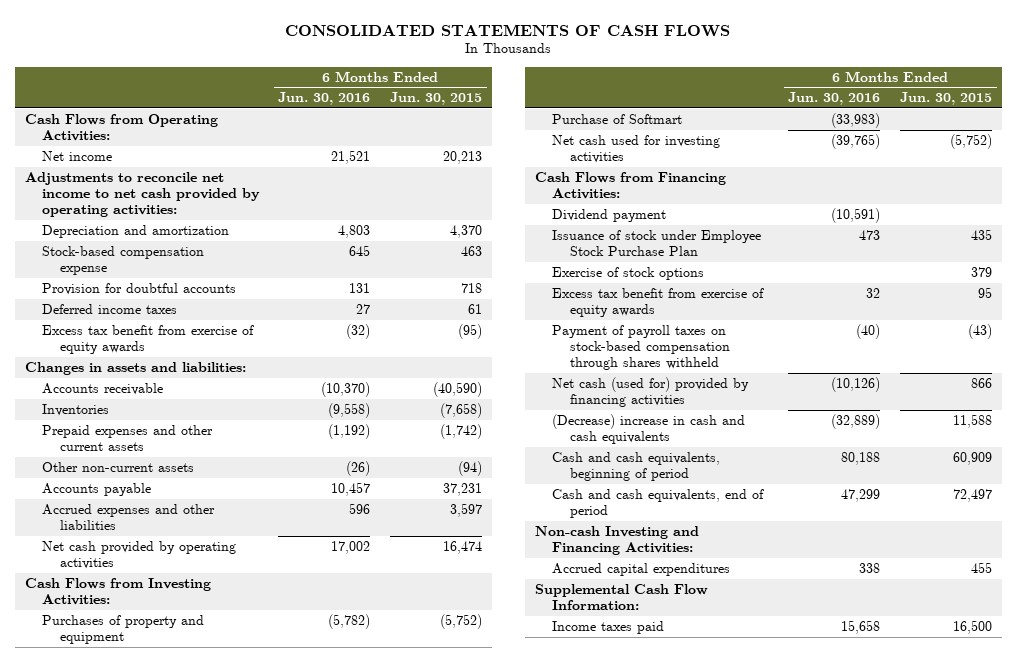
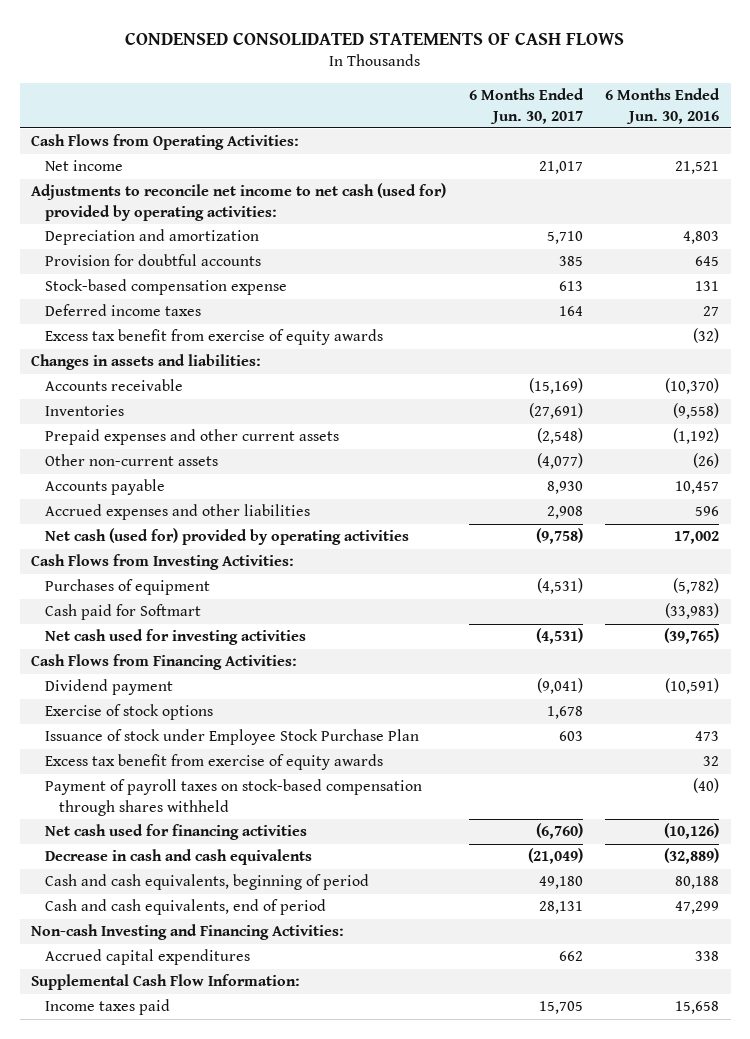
- CONSOLIDATED STATEMENTS OF CASH FLOWS
+ CONDENSED CONSOLIDATED STATEMENTS OF CASH FLOWS
- | 6 Months Ended Jun. 30, 2016 | 6 Months Ended Jun. 30, 2015
+ | 6 Months Ended Jun. 30, 2017 | 6 Months Ended Jun. 30, 2016
- Adjustments to reconcile net income to net cash provided by operating activities:
+ Adjustments to reconcile net income to net cash (used for) provided by operating activities:
- Stock-based compensation expense | 645 | 463
- Provision for doubtful accounts | 131 | 718
+ Provision for doubtful accounts | 385 | 645
+ Stock-based compensation expense | 613 | 131
- Net cash provided by operating activities | 17,002 | 16,474
+ Net cash (used for) provided by operating activities | (9,758) | 17,002
- Purchases of property and equipment | (5,782) | (5,752)
- Purchase of Softmart | (33,983) |
+ Purchases of equipment | (4,531) | (5,782)
+ Cash paid for Softmart | | (33,983)
moved down: Issuance of stock under Employee Stock Purchase Plan | 603 | 473
- Net cash (used for) provided by financing activities | (10,126) | 866
- (Decrease) increase in cash and cash equivalents | (32,889) | 11,588
+ Net cash used for financing activities | (6,760) | (10,126)
+ Decrease in cash and cash equivalents | (21,049) | (32,889)

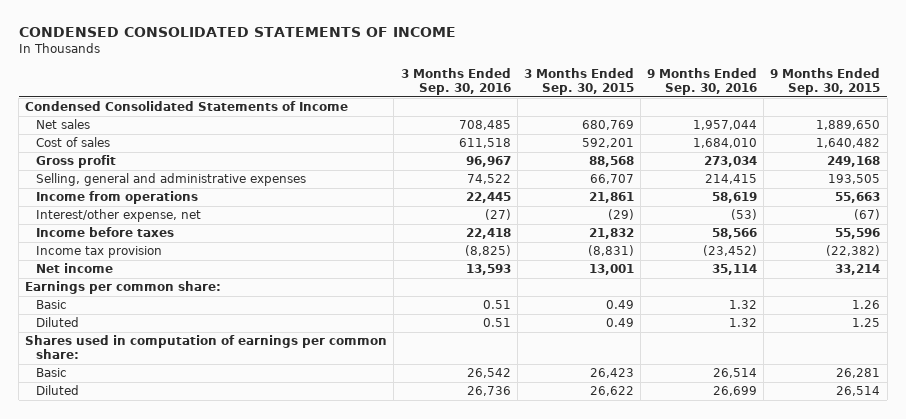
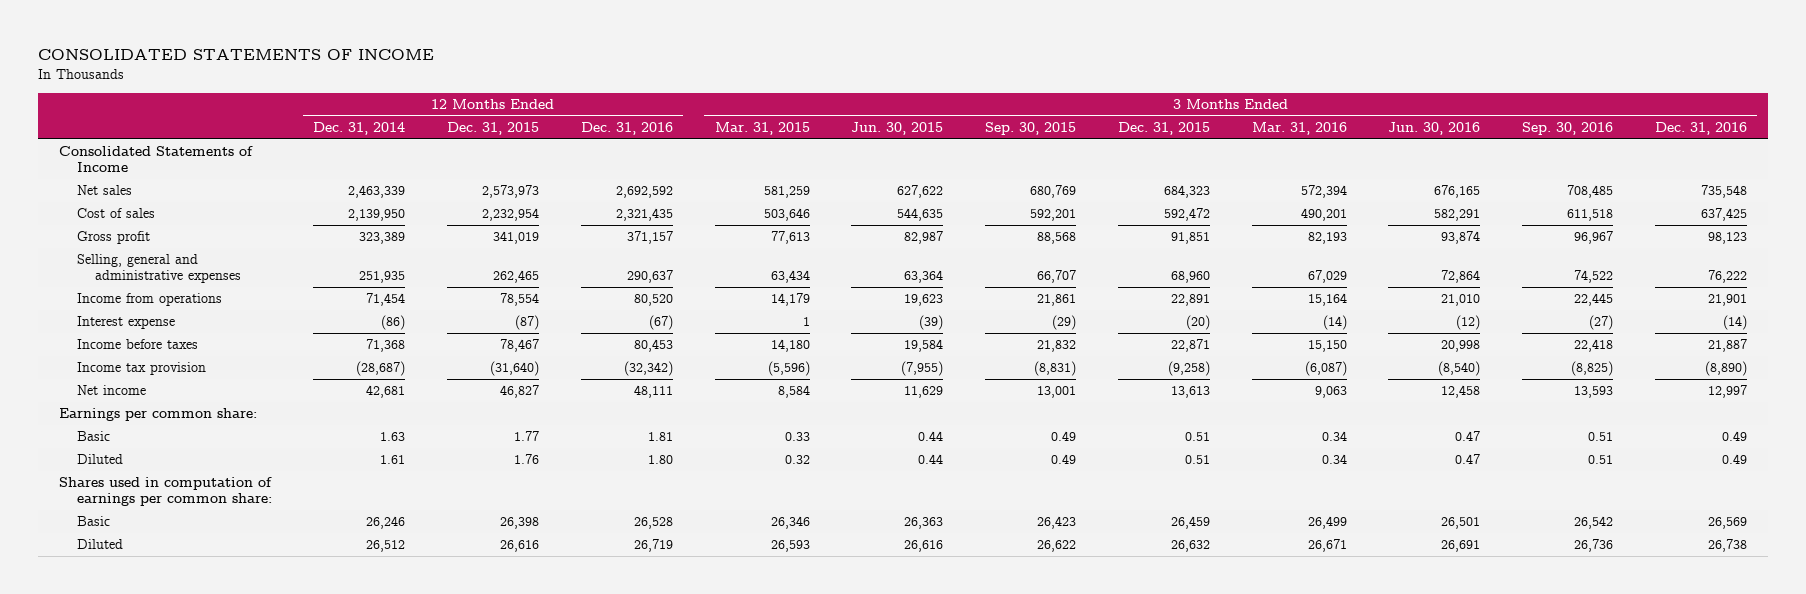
- CONDENSED CONSOLIDATED STATEMENTS OF INCOME
+ CONSOLIDATED STATEMENTS OF INCOME
- | 3 Months Ended Sep. 30, 2016 | 3 Months Ended Sep. 30, 2015 | 9 Months Ended Sep. 30, 2016 | 9 Months Ended Sep. 30, 2015
+ | 12 Months Ended Dec. 31, 2014 | 12 Months Ended Dec. 31, 2015 | 12 Months Ended Dec. 31, 2016 | 3 Months Ended Mar. 31, 2015 | 3 Months Ended Jun. 30, 2015 | 3 Months Ended Sep. 30, 2015 | 3 Months Ended Dec. 31, 2015 | 3 Months Ended Mar. 31, 2016 | 3 Months Ended Jun. 30, 2016 | 3 Months Ended Sep. 30, 2016 | 3 Months Ended Dec. 31, 2016
- Condensed Consolidated Statements of Income
+ Consolidated Statements of Income
- Interest/other expense, net | (27) | (29) | (53) | (67)
+ Interest expense | (86) | (87) | (67) | 1 | (39) | (29) | (20) | (14) | (12) | (27) | (14)

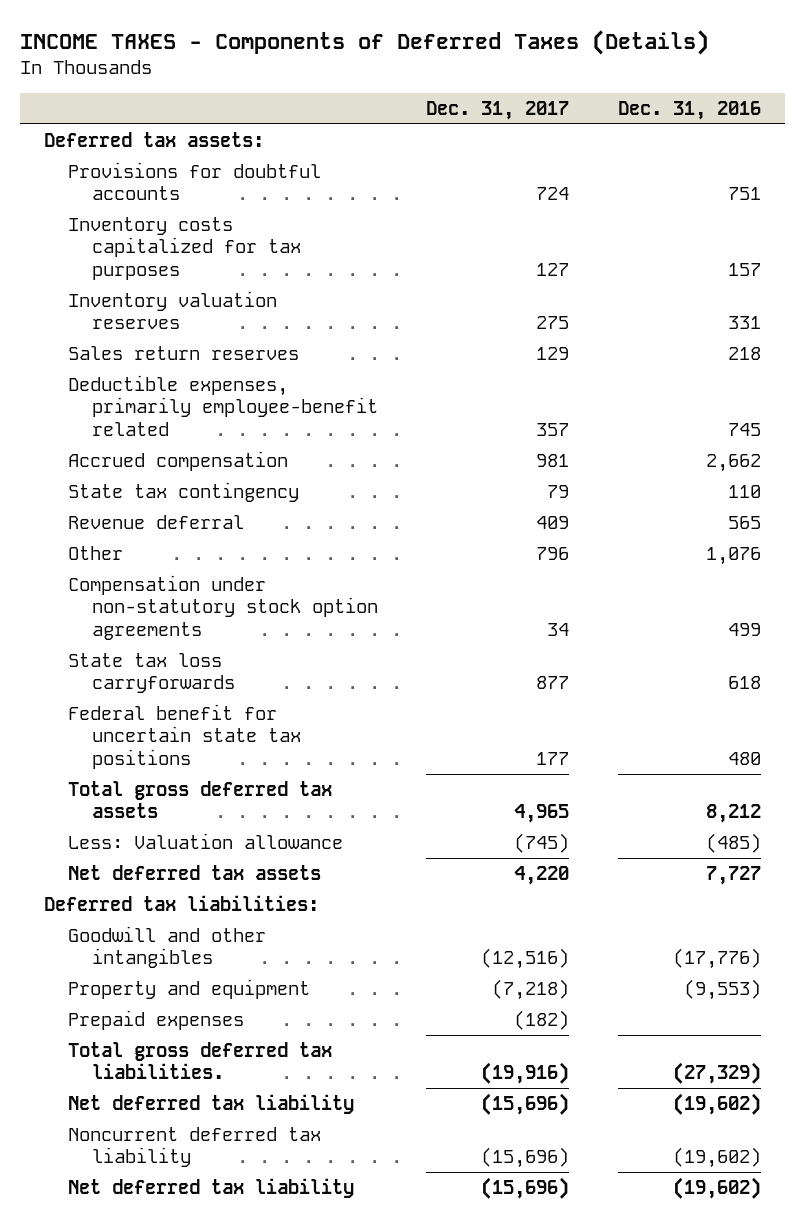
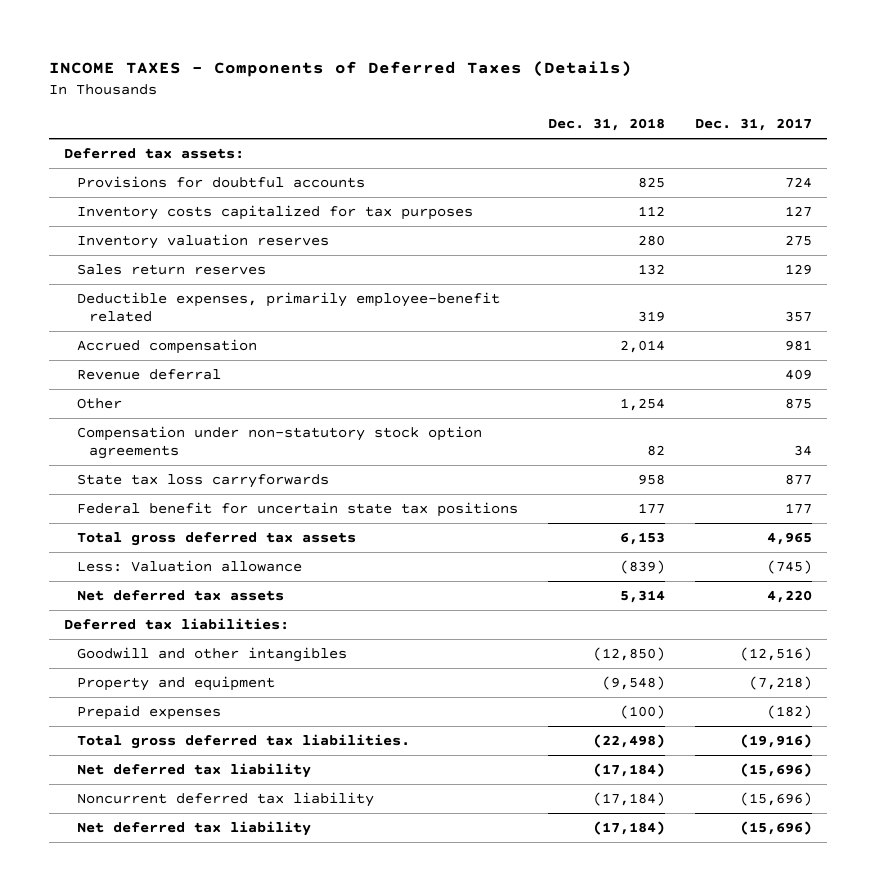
- | Dec. 31, 2017 | Dec. 31, 2016
+ | Dec. 31, 2018 | Dec. 31, 2017
- State tax contingency | 79 | 110
- Other | 796 | 1,076
+ Other | 1,254 | 875

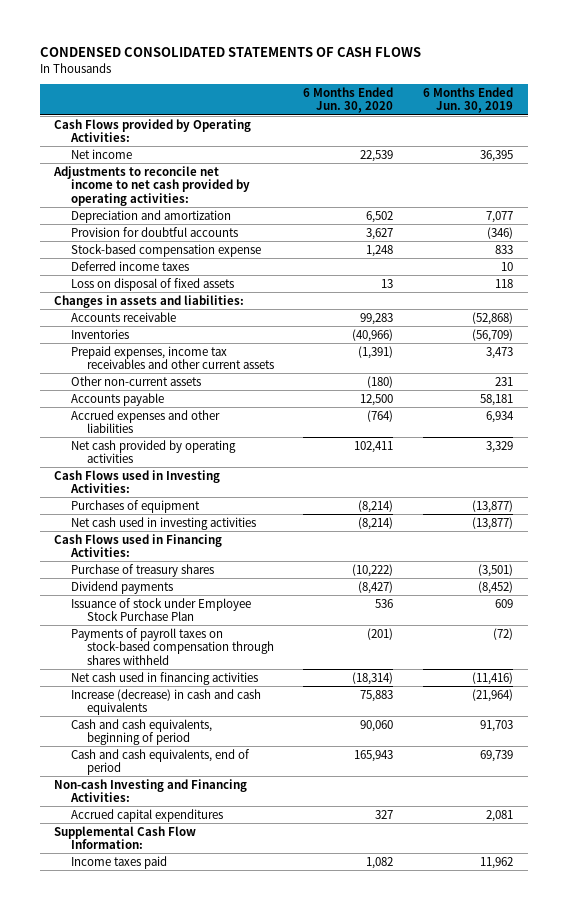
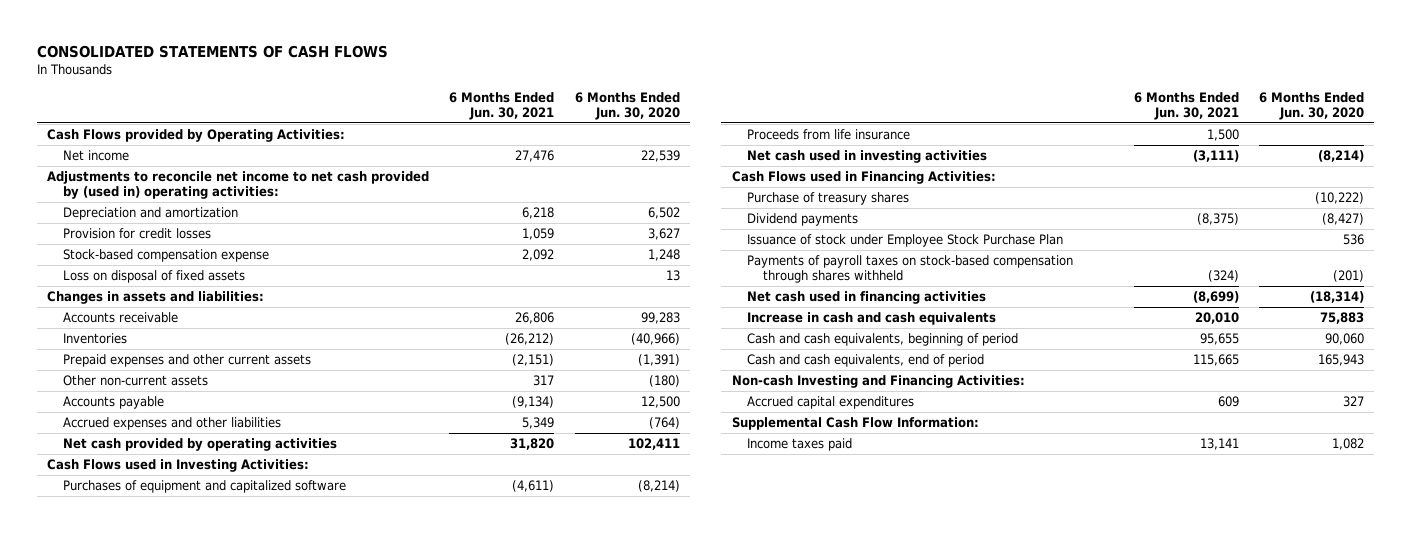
- CONDENSED CONSOLIDATED STATEMENTS OF CASH FLOWS
+ CONSOLIDATED STATEMENTS OF CASH FLOWS
- | 6 Months Ended Jun. 30, 2020 | 6 Months Ended Jun. 30, 2019
+ | 6 Months Ended Jun. 30, 2021 | 6 Months Ended Jun. 30, 2020
- Adjustments to reconcile net income to net cash provided by operating activities:
+ Adjustments to reconcile net income to net cash provided by (used in) operating activities:
- Provision for doubtful accounts | 3,627 | (346)
+ Provision for credit losses | 1,059 | 3,627
- Deferred income taxes | | 10
- Prepaid expenses, income tax receivables and other current assets | (1,391) | 3,473
+ Prepaid expenses and other current assets | (2,151) | (1,391)
- Purchases of equipment | (8,214) | (13,877)
+ Purchases of equipment and capitalized software | (4,611) | (8,214)
+ Proceeds from life insurance | 1,500 |
- Increase (decrease) in cash and cash equivalents | 75,883 | (21,964)
+ Increase in cash and cash equivalents | 20,010 | 75,883

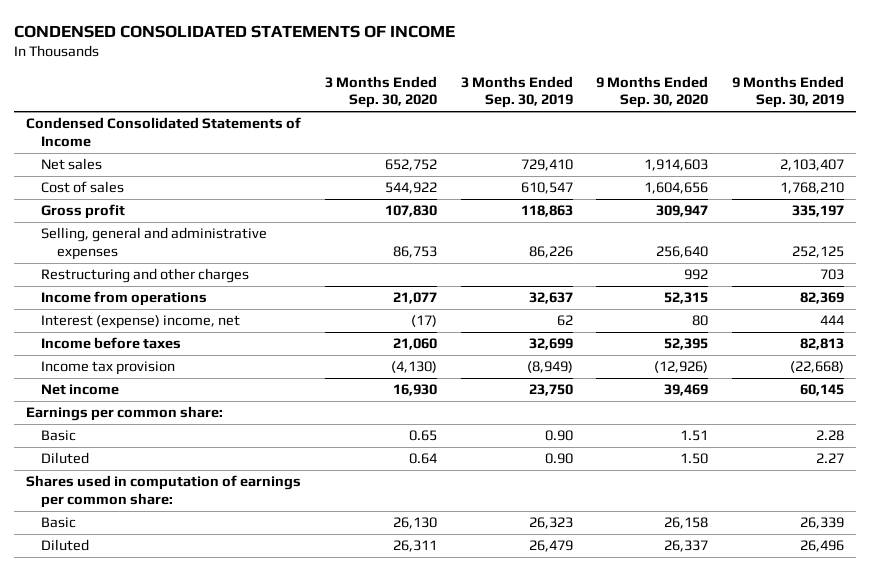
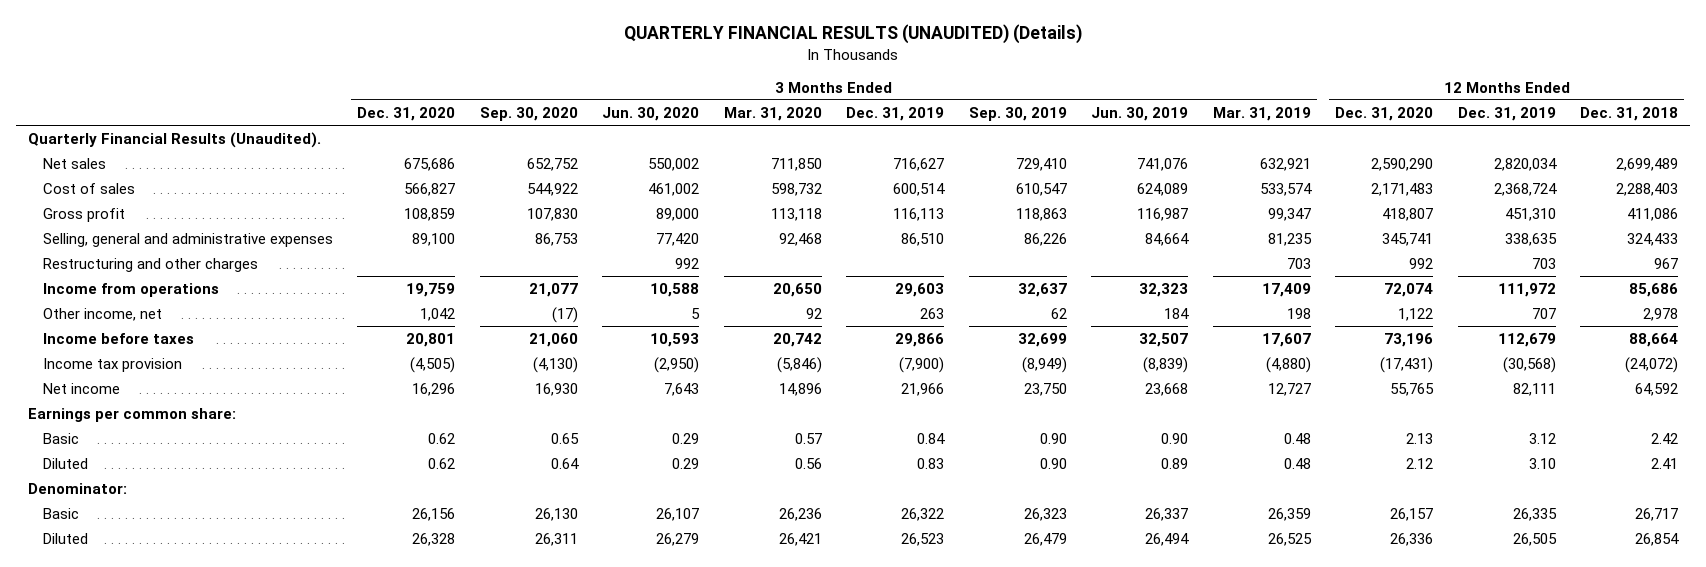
- CONDENSED CONSOLIDATED STATEMENTS OF INCOME
+ QUARTERLY FINANCIAL RESULTS (UNAUDITED) (Details)
- | 3 Months Ended Sep. 30, 2020 | 3 Months Ended Sep. 30, 2019 | 9 Months Ended Sep. 30, 2020 | 9 Months Ended Sep. 30, 2019
+ | 3 Months Ended Dec. 31, 2020 | 3 Months Ended Sep. 30, 2020 | 3 Months Ended Jun. 30, 2020 | 3 Months Ended Mar. 31, 2020 | 3 Months Ended Dec. 31, 2019 | 3 Months Ended Sep. 30, 2019 | 3 Months Ended Jun. 30, 2019 | 3 Months Ended Mar. 31, 2019 | 12 Months Ended Dec. 31, 2020 | 12 Months Ended Dec. 31, 2019 | 12 Months Ended Dec. 31, 2018
- Condensed Consolidated Statements of Income
+ Quarterly Financial Results (Unaudited).
- Interest (expense) income, net | (17) | 62 | 80 | 444
+ Other income, net | 1,042 | (17) | 5 | 92 | 263 | 62 | 184 | 198 | 1,122 | 707 | 2,978
- Shares used in computation of earnings per common share:
+ Denominator:

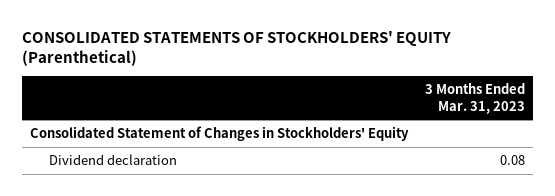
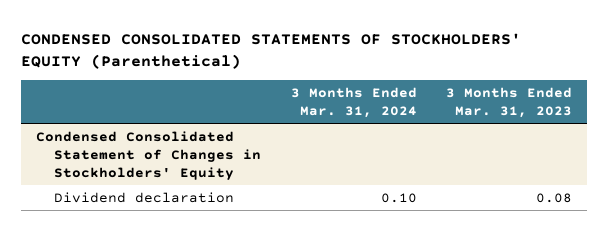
- CONSOLIDATED STATEMENTS OF STOCKHOLDERS' EQUITY (Parenthetical)
+ CONDENSED CONSOLIDATED STATEMENTS OF STOCKHOLDERS' EQUITY (Parenthetical)
- | 3 Months Ended Mar. 31, 2023
+ | 3 Months Ended Mar. 31, 2024 | 3 Months Ended Mar. 31, 2023
- Consolidated Statement of Changes in Stockholders' Equity
+ Condensed Consolidated Statement of Changes in Stockholders' Equity

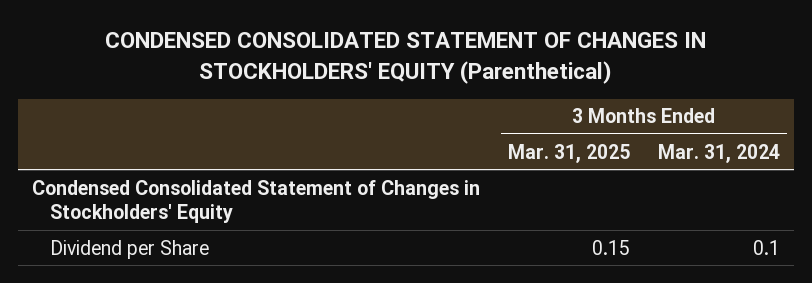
- CONDENSED CONSOLIDATED STATEMENTS OF STOCKHOLDERS' EQUITY (Parenthetical)
+ CONDENSED CONSOLIDATED STATEMENT OF CHANGES IN STOCKHOLDERS' EQUITY (Parenthetical)
- | 3 Months Ended Mar. 31, 2024 | 3 Months Ended Mar. 31, 2023
+ | 3 Months Ended Mar. 31, 2025 | 3 Months Ended Mar. 31, 2024
- Dividend declaration | 0.10 | 0.08
+ Dividend per Share | 0.15 | 0.1

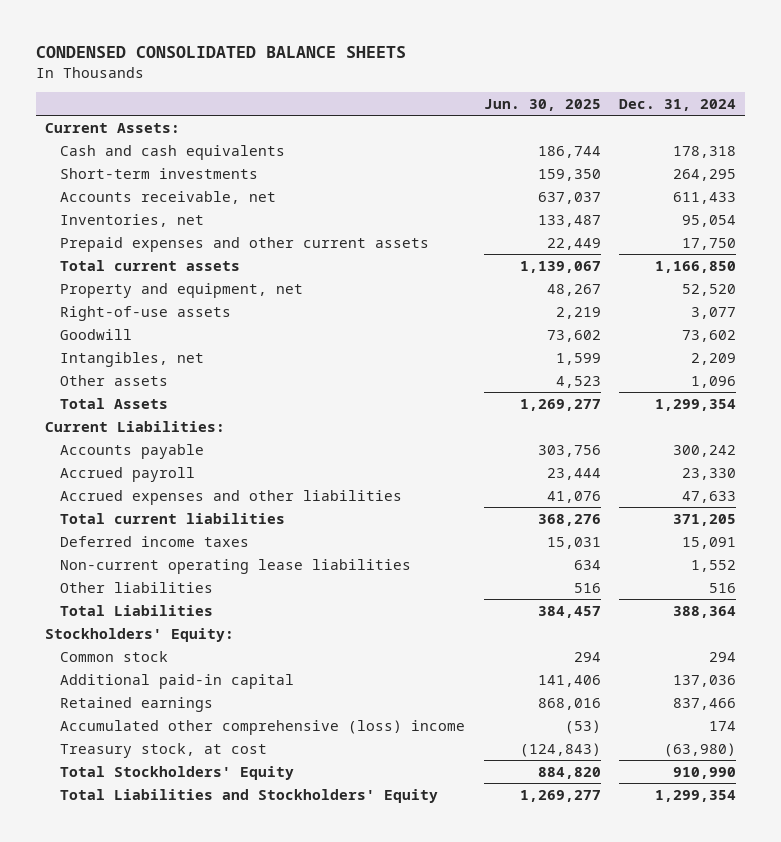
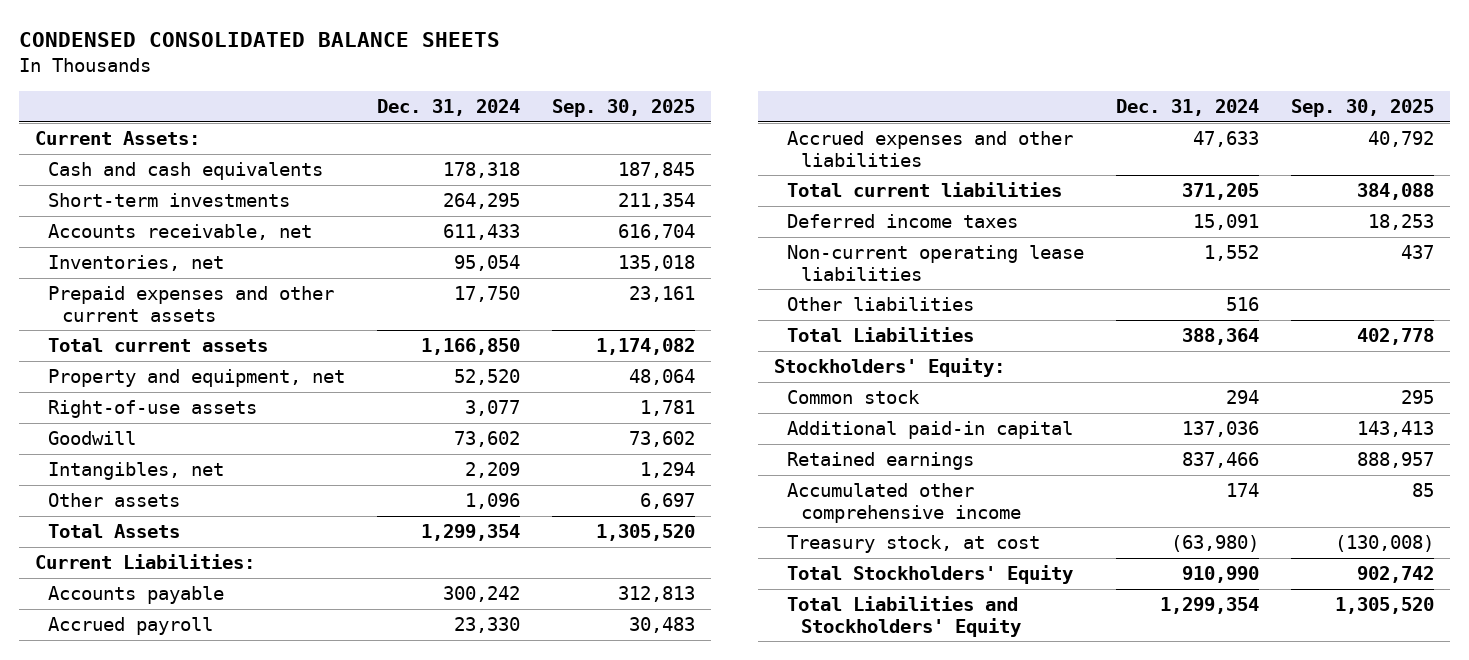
- | Jun. 30, 2025 | Dec. 31, 2024
+ | Dec. 31, 2024 | Sep. 30, 2025
- Accumulated other comprehensive (loss) income | (53) | 174
+ Accumulated other comprehensive income | 174 | 85

